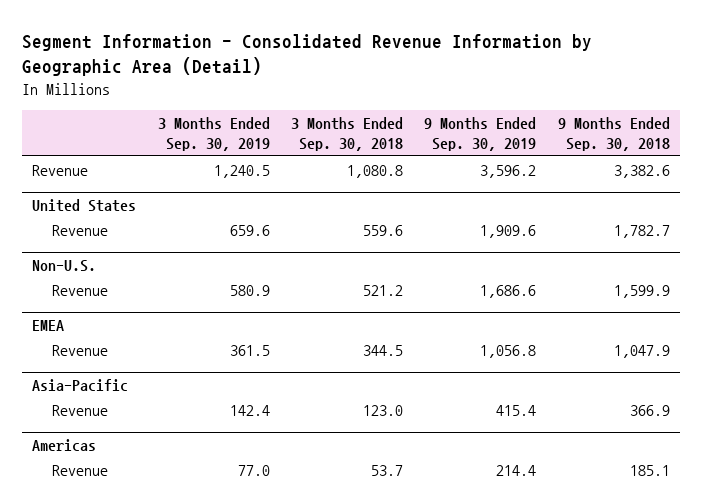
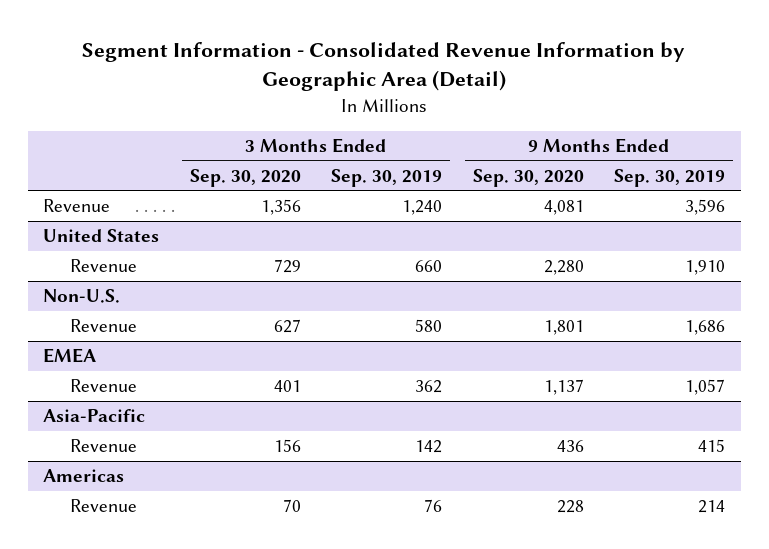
- | 3 Months Ended Sep. 30, 2019 | 3 Months Ended Sep. 30, 2018 | 9 Months Ended Sep. 30, 2019 | 9 Months Ended Sep. 30, 2018
+ | 3 Months Ended Sep. 30, 2020 | 3 Months Ended Sep. 30, 2019 | 9 Months Ended Sep. 30, 2020 | 9 Months Ended Sep. 30, 2019
- Revenue | 1,240.5 | 1,080.8 | 3,596.2 | 3,382.6
+ Revenue | 1,356 | 1,240 | 4,081 | 3,596
@ United States
- Revenue | 659.6 | 559.6 | 1,909.6 | 1,782.7
+ Revenue | 729 | 660 | 2,280 | 1,910
@ Non-U.S.
- Revenue | 580.9 | 521.2 | 1,686.6 | 1,599.9
+ Revenue | 627 | 580 | 1,801 | 1,686
@ EMEA
- Revenue | 361.5 | 344.5 | 1,056.8 | 1,047.9
+ Revenue | 401 | 362 | 1,137 | 1,057
@ Asia-Pacific
- Revenue | 142.4 | 123.0 | 415.4 | 366.9
+ Revenue | 156 | 142 | 436 | 415
@ Americas
- Revenue | 77.0 | 53.7 | 214.4 | 185.1
+ Revenue | 70 | 76 | 228 | 214

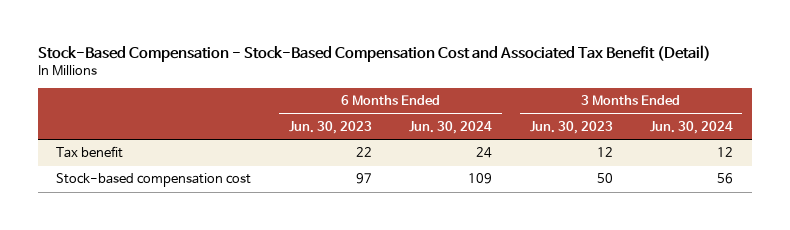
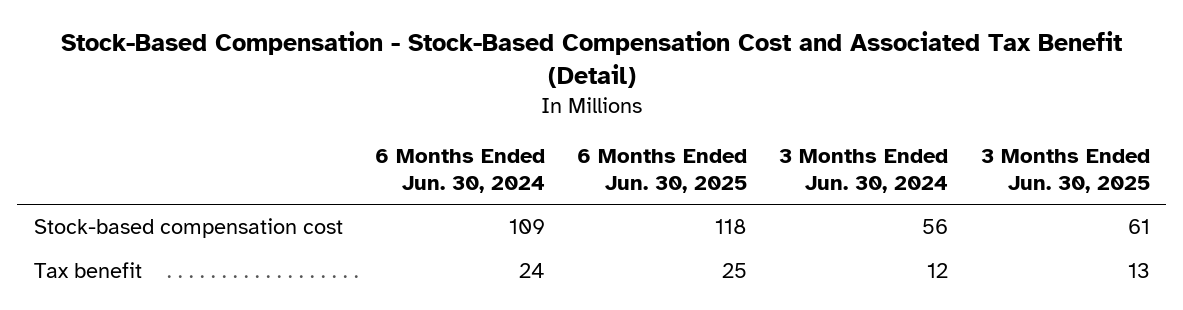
- | 6 Months Ended Jun. 30, 2023 | 6 Months Ended Jun. 30, 2024 | 3 Months Ended Jun. 30, 2023 | 3 Months Ended Jun. 30, 2024
+ | 6 Months Ended Jun. 30, 2024 | 6 Months Ended Jun. 30, 2025 | 3 Months Ended Jun. 30, 2024 | 3 Months Ended Jun. 30, 2025
moved down: Tax benefit | 24 | 25 | 12 | 13

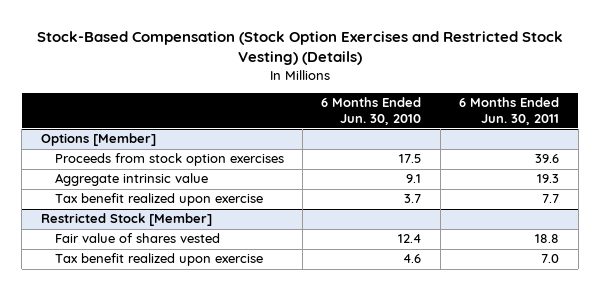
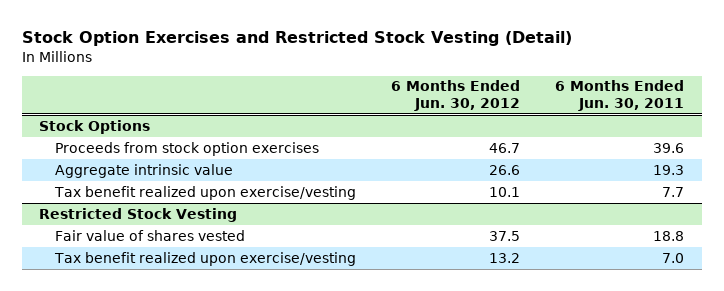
- Stock-Based Compensation (Stock Option Exercises and Restricted Stock Vesting) (Details)
+ Stock Option Exercises and Restricted Stock Vesting (Detail)
- | 6 Months Ended Jun. 30, 2010 | 6 Months Ended Jun. 30, 2011
+ | 6 Months Ended Jun. 30, 2012 | 6 Months Ended Jun. 30, 2011
- Options [Member]
+ Stock Options
- Tax benefit realized upon exercise | 3.7 | 7.7
- Restricted Stock [Member]
+ Tax benefit realized upon exercise/vesting | 10.1 | 7.7
+ Restricted Stock Vesting
- Tax benefit realized upon exercise | 4.6 | 7.0
+ Tax benefit realized upon exercise/vesting | 13.2 | 7.0

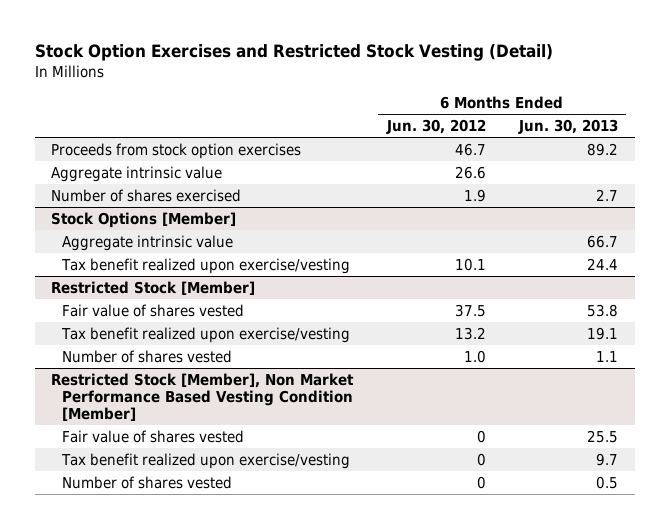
- | 6 Months Ended Jun. 30, 2012 | 6 Months Ended Jun. 30, 2011
+ | 6 Months Ended Jun. 30, 2012 | 6 Months Ended Jun. 30, 2013
- Stock Options
+ Number of shares exercised | 1.9 | 2.7
+ Stock Options [Member]
+ Aggregate intrinsic value | | 66.7
- Restricted Stock Vesting
+ Restricted Stock [Member]
+ Number of shares vested | 1.0 | 1.1
+ Restricted Stock [Member], Non Market Performance Based Vesting Condition [Member]
+ Fair value of shares vested | 0 | 25.5
+ Tax benefit realized upon exercise/vesting | 0 | 9.7
+ Number of shares vested | 0 | 0.5

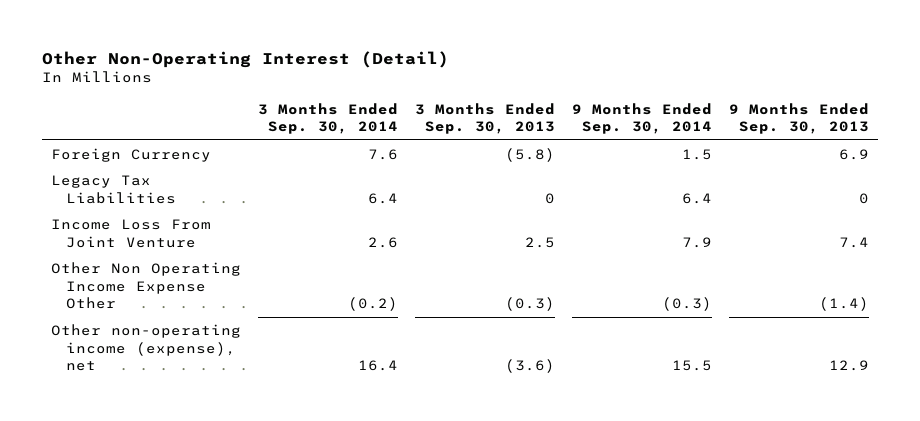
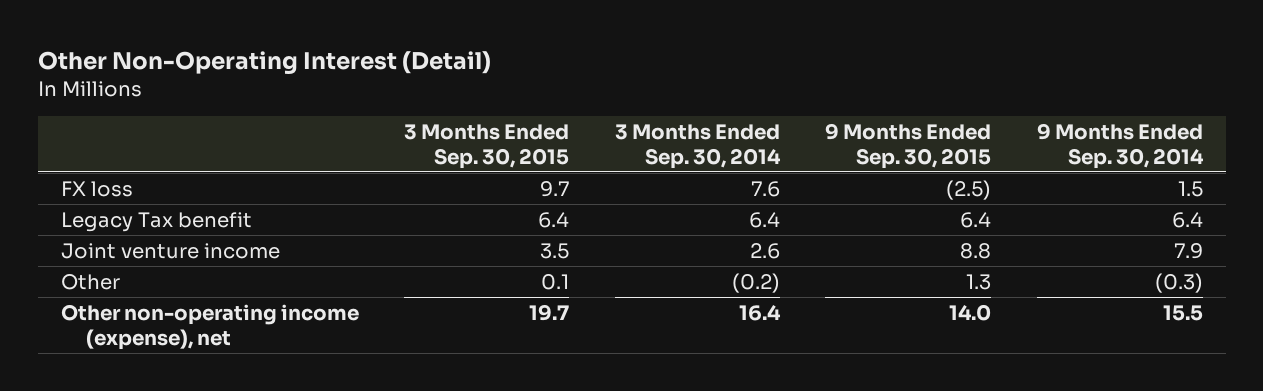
- | 3 Months Ended Sep. 30, 2014 | 3 Months Ended Sep. 30, 2013 | 9 Months Ended Sep. 30, 2014 | 9 Months Ended Sep. 30, 2013
+ | 3 Months Ended Sep. 30, 2015 | 3 Months Ended Sep. 30, 2014 | 9 Months Ended Sep. 30, 2015 | 9 Months Ended Sep. 30, 2014
- Foreign Currency | 7.6 | (5.8) | 1.5 | 6.9
- Legacy Tax Liabilities | 6.4 | 0 | 6.4 | 0
- Income Loss From Joint Venture | 2.6 | 2.5 | 7.9 | 7.4
- Other Non Operating Income Expense Other | (0.2) | (0.3) | (0.3) | (1.4)
+ FX loss | 9.7 | 7.6 | (2.5) | 1.5
+ Legacy Tax benefit | 6.4 | 6.4 | 6.4 | 6.4
+ Joint venture income | 3.5 | 2.6 | 8.8 | 7.9
+ Other | 0.1 | (0.2) | 1.3 | (0.3)

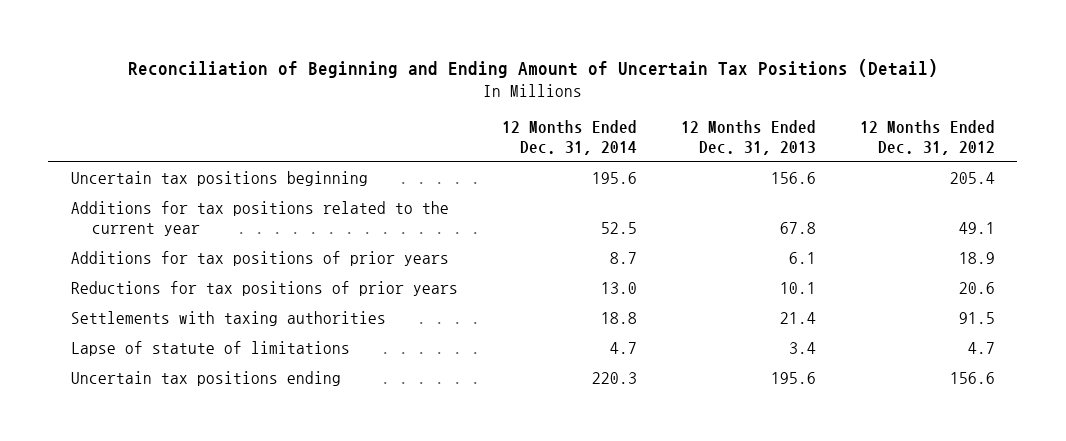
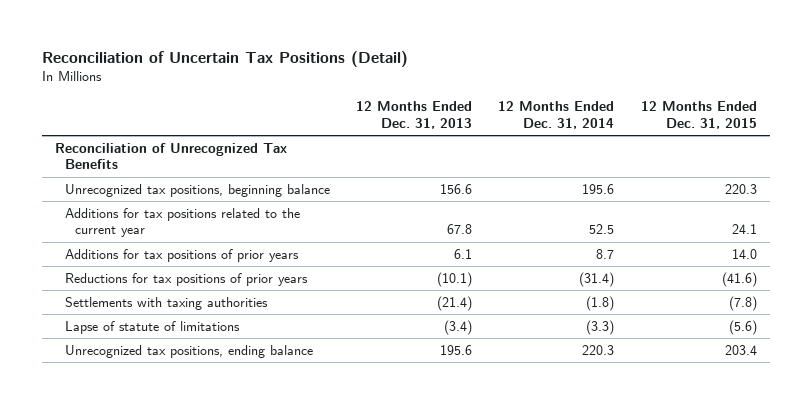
- Reconciliation of Beginning and Ending Amount of Uncertain Tax Positions (Detail)
+ Reconciliation of Uncertain Tax Positions (Detail)
- | 12 Months Ended Dec. 31, 2014 | 12 Months Ended Dec. 31, 2013 | 12 Months Ended Dec. 31, 2012
+ | 12 Months Ended Dec. 31, 2013 | 12 Months Ended Dec. 31, 2014 | 12 Months Ended Dec. 31, 2015
- Uncertain tax positions beginning | 195.6 | 156.6 | 205.4
+ Reconciliation of Unrecognized Tax Benefits
+ Unrecognized tax positions, beginning balance | 156.6 | 195.6 | 220.3
- Reductions for tax positions of prior years | 13.0 | 10.1 | 20.6
- Settlements with taxing authorities | 18.8 | 21.4 | 91.5
- Lapse of statute of limitations | 4.7 | 3.4 | 4.7
- Uncertain tax positions ending | 220.3 | 195.6 | 156.6
+ Reductions for tax positions of prior years | (10.1) | (31.4) | (41.6)
+ Settlements with taxing authorities | (21.4) | (1.8) | (7.8)
+ Lapse of statute of limitations | (3.4) | (3.3) | (5.6)
+ Unrecognized tax positions, ending balance | 195.6 | 220.3 | 203.4

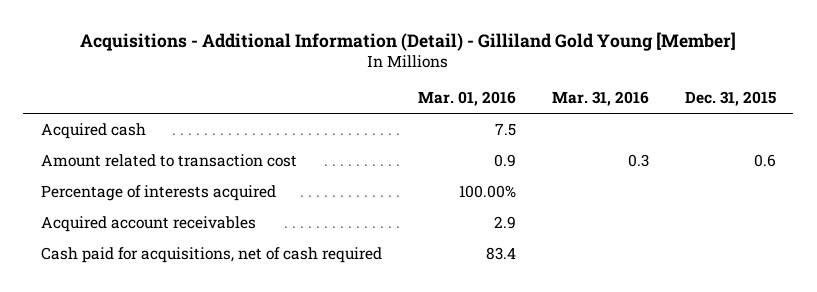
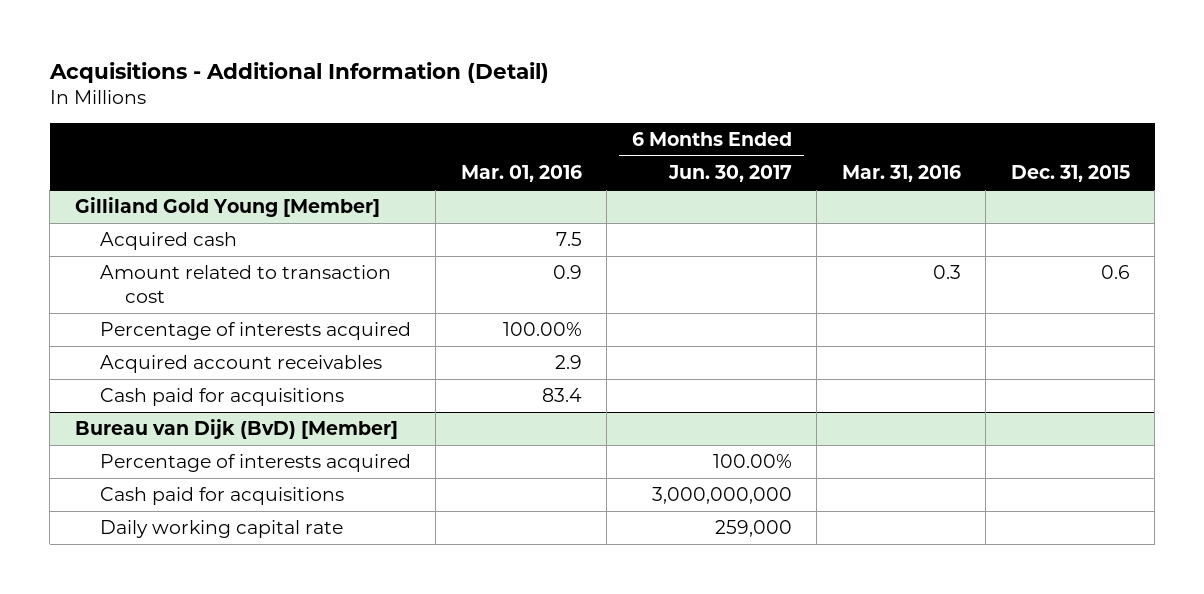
- Acquisitions - Additional Information (Detail) - Gilliland Gold Young [Member]
+ Acquisitions - Additional Information (Detail)
- | Mar. 01, 2016 | Mar. 31, 2016 | Dec. 31, 2015
+ | Mar. 01, 2016 | 6 Months Ended Jun. 30, 2017 | Mar. 31, 2016 | Dec. 31, 2015
+ Gilliland Gold Young [Member]
- Cash paid for acquisitions, net of cash required | 83.4 | |
+ Cash paid for acquisitions | 83.4 | | |
+ Bureau van Dijk (BvD) [Member]
+ Percentage of interests acquired | | 100.00% | |
+ Cash paid for acquisitions | | 3,000,000,000 | |
+ Daily working capital rate | | 259,000 | |

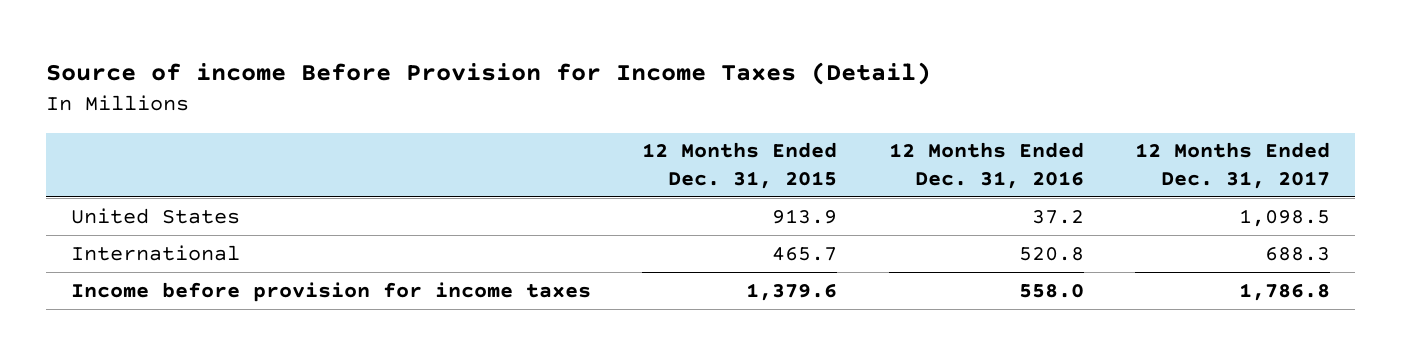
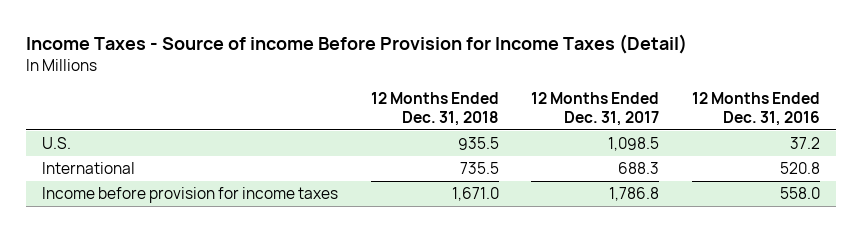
- Source of income Before Provision for Income Taxes (Detail)
+ Income Taxes - Source of income Before Provision for Income Taxes (Detail)
- | 12 Months Ended Dec. 31, 2015 | 12 Months Ended Dec. 31, 2016 | 12 Months Ended Dec. 31, 2017
+ | 12 Months Ended Dec. 31, 2018 | 12 Months Ended Dec. 31, 2017 | 12 Months Ended Dec. 31, 2016
- United States | 913.9 | 37.2 | 1,098.5
+ U.S. | 935.5 | 1,098.5 | 37.2

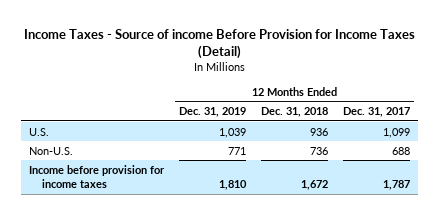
- | 12 Months Ended Dec. 31, 2018 | 12 Months Ended Dec. 31, 2017 | 12 Months Ended Dec. 31, 2016
+ | 12 Months Ended Dec. 31, 2019 | 12 Months Ended Dec. 31, 2018 | 12 Months Ended Dec. 31, 2017
- U.S. | 935.5 | 1,098.5 | 37.2
- International | 735.5 | 688.3 | 520.8
- Income before provision for income taxes | 1,671.0 | 1,786.8 | 558.0
+ U.S. | 1,039 | 936 | 1,099
+ Non-U.S. | 771 | 736 | 688
+ Income before provision for income taxes | 1,810 | 1,672 | 1,787

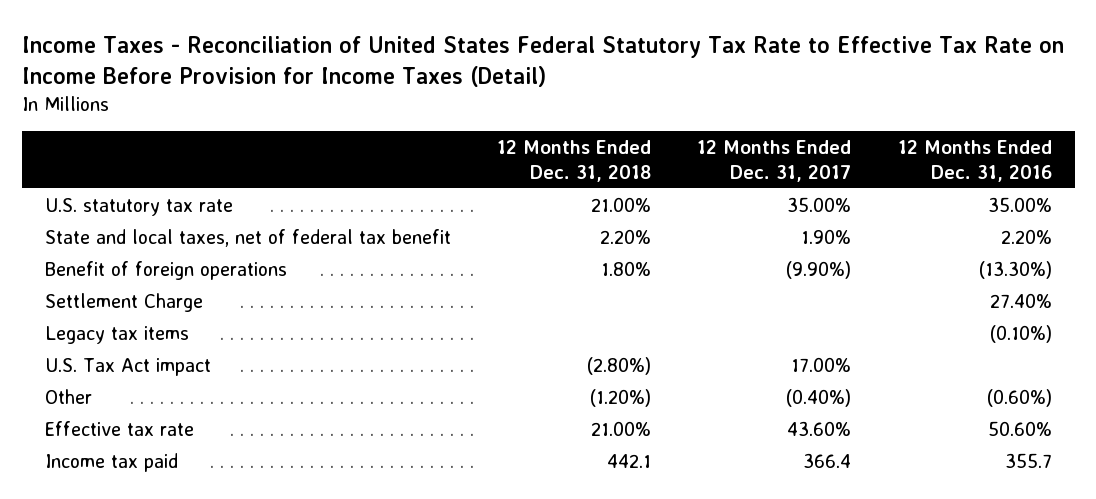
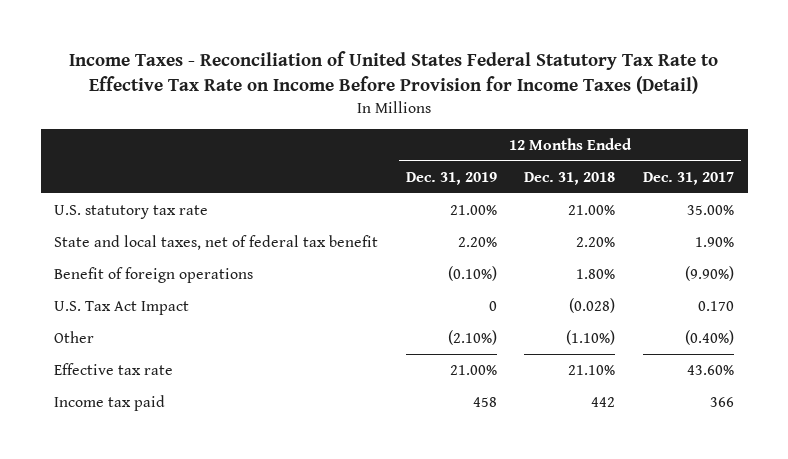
- | 12 Months Ended Dec. 31, 2018 | 12 Months Ended Dec. 31, 2017 | 12 Months Ended Dec. 31, 2016
+ | 12 Months Ended Dec. 31, 2019 | 12 Months Ended Dec. 31, 2018 | 12 Months Ended Dec. 31, 2017
- Settlement Charge | | | 27.40%
- Legacy tax items | | | (0.10%)
- U.S. Tax Act impact | (2.80%) | 17.00% |
- Other | (1.20%) | (0.40%) | (0.60%)
- Effective tax rate | 21.00% | 43.60% | 50.60%
- Income tax paid | 442.1 | 366.4 | 355.7
+ U.S. Tax Act Impact | 0 | (0.028) | 0.170
+ Other | (2.10%) | (1.10%) | (0.40%)
+ Effective tax rate | 21.00% | 21.10% | 43.60%
+ Income tax paid | 458 | 442 | 366

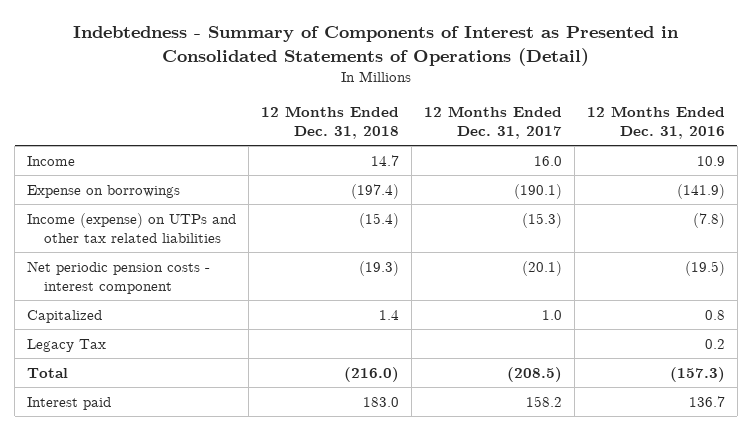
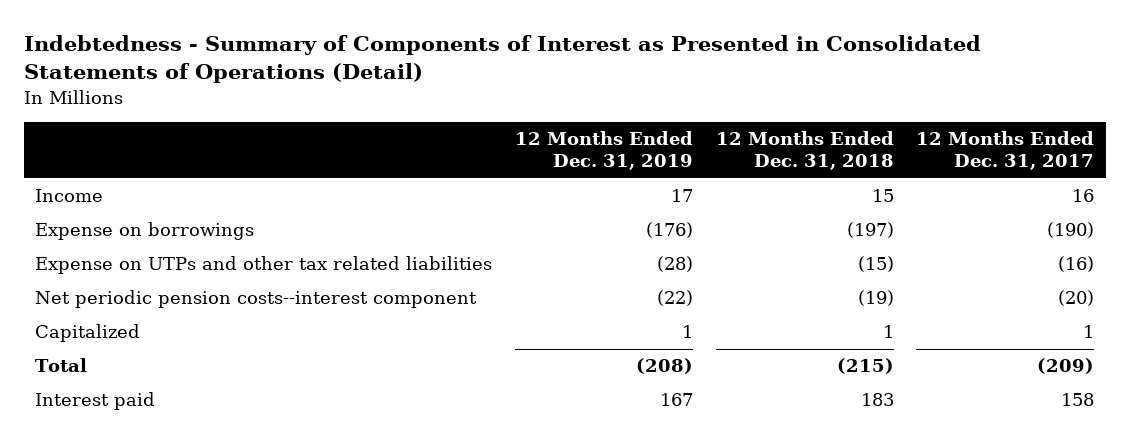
- | 12 Months Ended Dec. 31, 2018 | 12 Months Ended Dec. 31, 2017 | 12 Months Ended Dec. 31, 2016
+ | 12 Months Ended Dec. 31, 2019 | 12 Months Ended Dec. 31, 2018 | 12 Months Ended Dec. 31, 2017
- Income | 14.7 | 16.0 | 10.9
- Expense on borrowings | (197.4) | (190.1) | (141.9)
- Income (expense) on UTPs and other tax related liabilities | (15.4) | (15.3) | (7.8)
- Net periodic pension costs - interest component | (19.3) | (20.1) | (19.5)
- Capitalized | 1.4 | 1.0 | 0.8
- Legacy Tax | | | 0.2
- Total | (216.0) | (208.5) | (157.3)
- Interest paid | 183.0 | 158.2 | 136.7
+ Income | 17 | 15 | 16
+ Expense on borrowings | (176) | (197) | (190)
+ Expense on UTPs and other tax related liabilities | (28) | (15) | (16)
+ Net periodic pension costs--interest component | (22) | (19) | (20)
+ Capitalized | 1 | 1 | 1
+ Total | (208) | (215) | (209)
+ Interest paid | 167 | 183 | 158

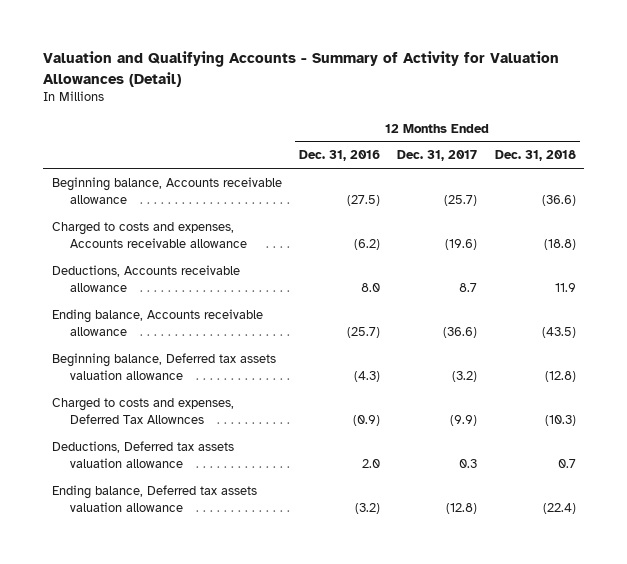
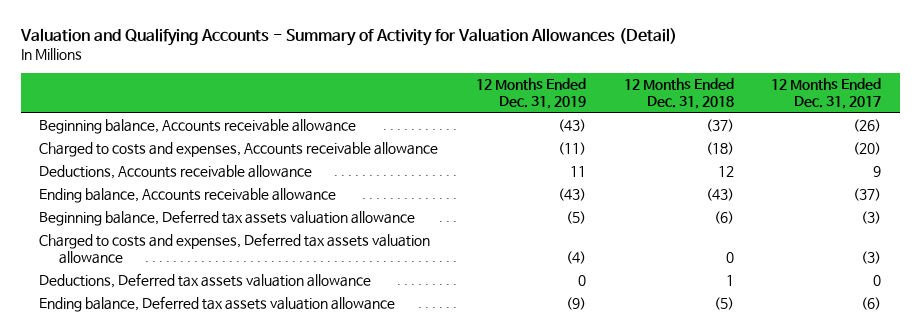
- | 12 Months Ended Dec. 31, 2016 | 12 Months Ended Dec. 31, 2017 | 12 Months Ended Dec. 31, 2018
+ | 12 Months Ended Dec. 31, 2019 | 12 Months Ended Dec. 31, 2018 | 12 Months Ended Dec. 31, 2017
- Beginning balance, Accounts receivable allowance | (27.5) | (25.7) | (36.6)
- Charged to costs and expenses, Accounts receivable allowance | (6.2) | (19.6) | (18.8)
- Deductions, Accounts receivable allowance | 8.0 | 8.7 | 11.9
- Ending balance, Accounts receivable allowance | (25.7) | (36.6) | (43.5)
- Beginning balance, Deferred tax assets valuation allowance | (4.3) | (3.2) | (12.8)
- Charged to costs and expenses, Deferred Tax Allownces | (0.9) | (9.9) | (10.3)
- Deductions, Deferred tax assets valuation allowance | 2.0 | 0.3 | 0.7
- Ending balance, Deferred tax assets valuation allowance | (3.2) | (12.8) | (22.4)
+ Beginning balance, Accounts receivable allowance | (43) | (37) | (26)
+ Charged to costs and expenses, Accounts receivable allowance | (11) | (18) | (20)
+ Deductions, Accounts receivable allowance | 11 | 12 | 9
+ Ending balance, Accounts receivable allowance | (43) | (43) | (37)
+ Beginning balance, Deferred tax assets valuation allowance | (5) | (6) | (3)
+ Charged to costs and expenses, Deferred tax assets valuation allowance | (4) | 0 | (3)
+ Deductions, Deferred tax assets valuation allowance | 0 | 1 | 0
+ Ending balance, Deferred tax assets valuation allowance | (9) | (5) | (6)

